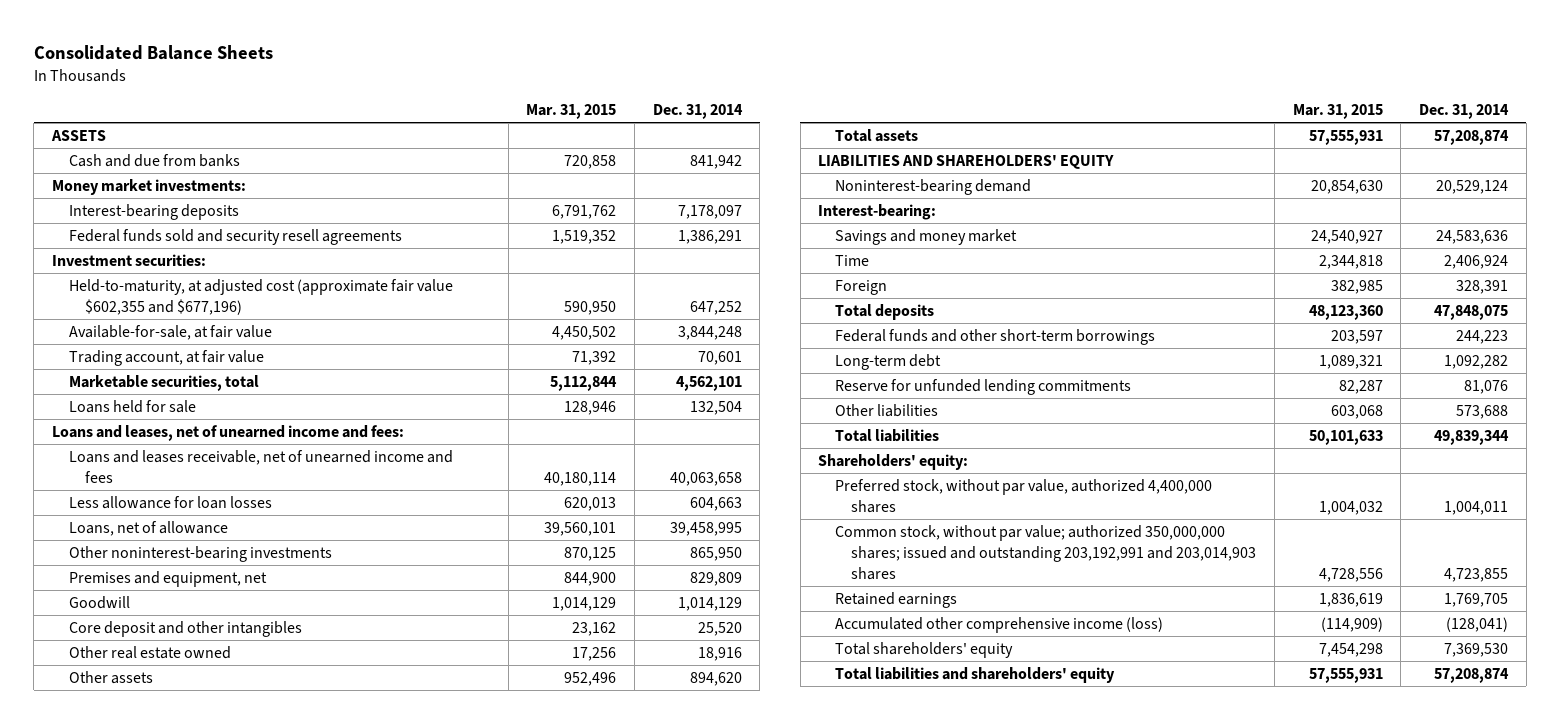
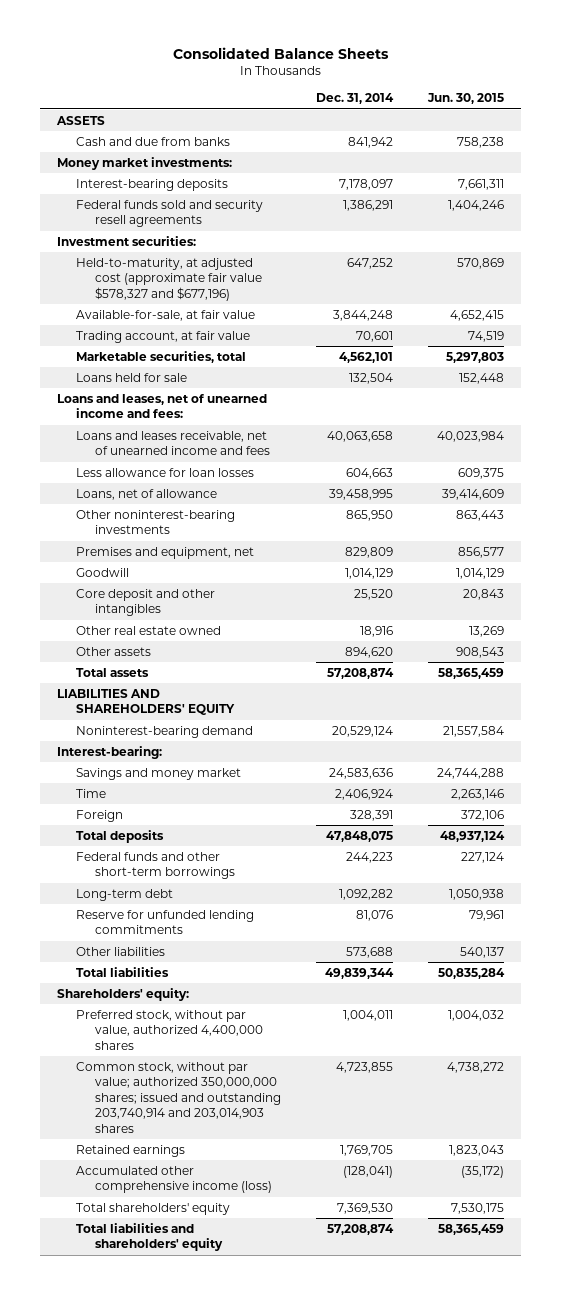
- | Mar. 31, 2015 | Dec. 31, 2014
+ | Dec. 31, 2014 | Jun. 30, 2015
- Held-to-maturity, at adjusted cost (approximate fair value $602,355 and $677,196) | 590,950 | 647,252
+ Held-to-maturity, at adjusted cost (approximate fair value $578,327 and $677,196) | 647,252 | 570,869
- Common stock, without par value; authorized 350,000,000 shares; issued and outstanding 203,192,991 and 203,014,903 shares | 4,728,556 | 4,723,855
+ Common stock, without par value; authorized 350,000,000 shares; issued and outstanding 203,740,914 and 203,014,903 shares | 4,723,855 | 4,738,272

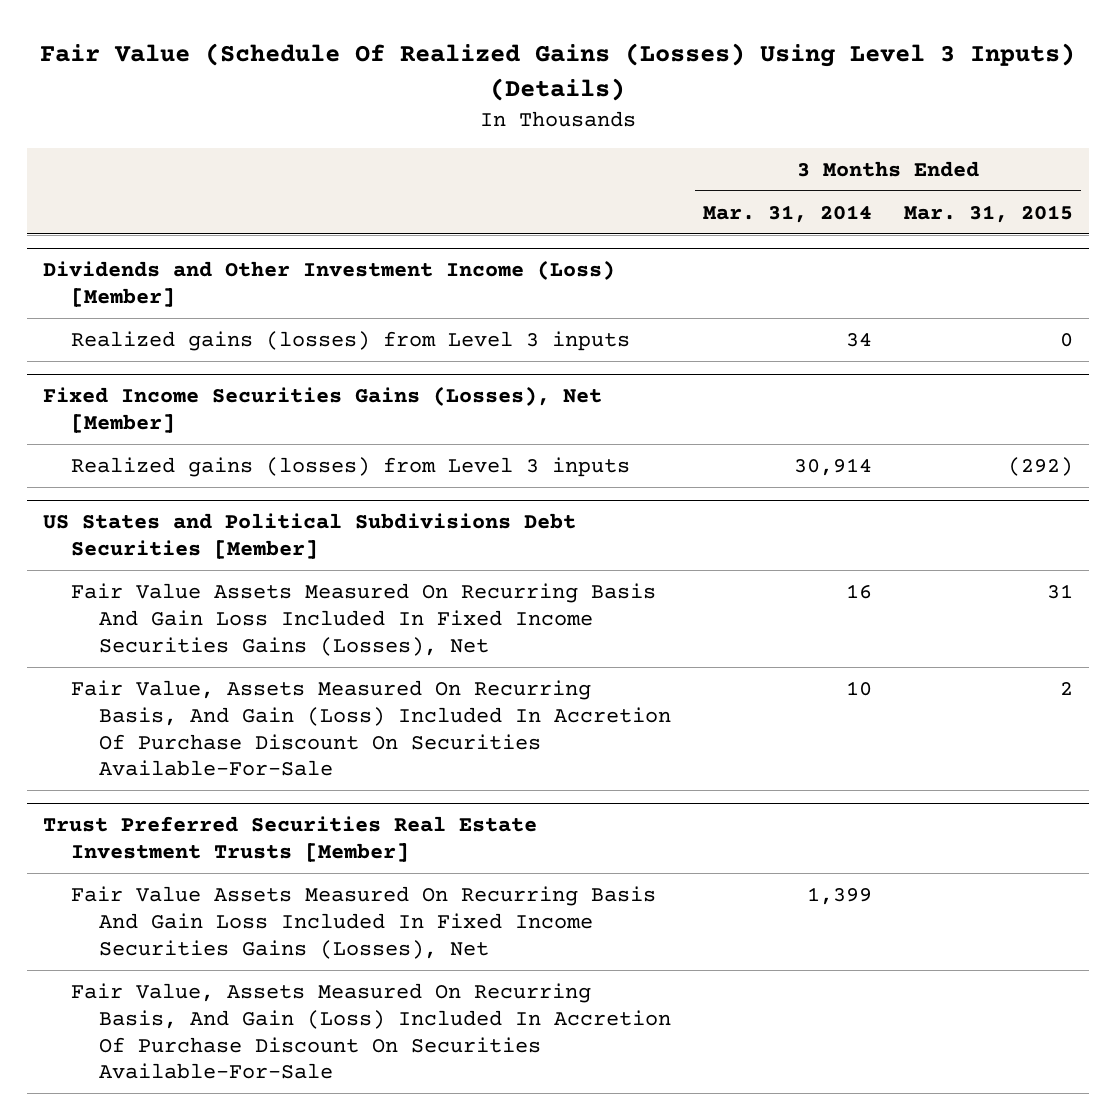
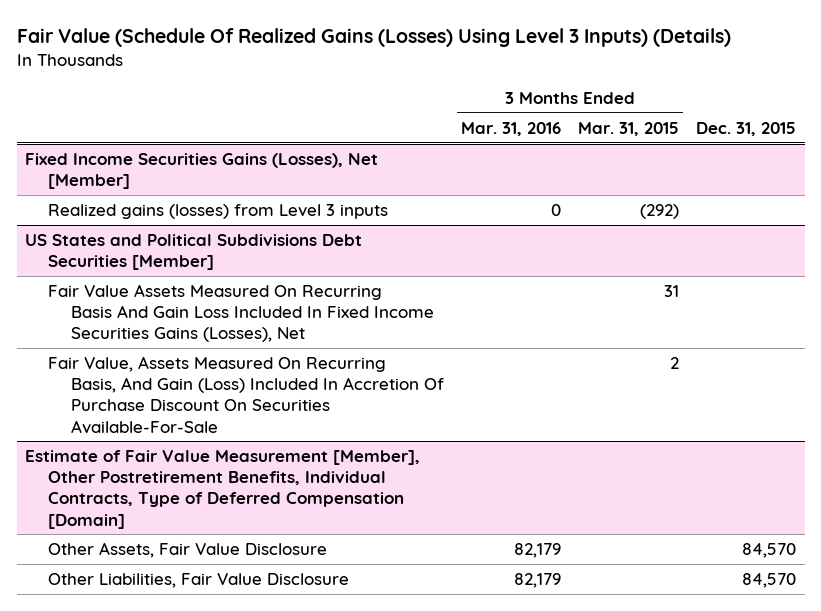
- | 3 Months Ended Mar. 31, 2014 | 3 Months Ended Mar. 31, 2015
+ | 3 Months Ended Mar. 31, 2016 | 3 Months Ended Mar. 31, 2015 | Dec. 31, 2015
- Dividends and Other Investment Income (Loss) [Member]
- Realized gains (losses) from Level 3 inputs | 34 | 0
- Trust Preferred Securities Real Estate Investment Trusts [Member]
- Fair Value Assets Measured On Recurring Basis And Gain Loss Included In Fixed Income Securities Gains (Losses), Net | 1,399 |
- Fair Value, Assets Measured On Recurring Basis, And Gain (Loss) Included In Accretion Of Purchase Discount On Securities Available-For-Sale
+ Estimate of Fair Value Measurement [Member], Other Postretirement Benefits, Individual Contracts, Type of Deferred Compensation [Domain]
+ Other Assets, Fair Value Disclosure | 82,179 | | 84,570
+ Other Liabilities, Fair Value Disclosure | 82,179 | | 84,570

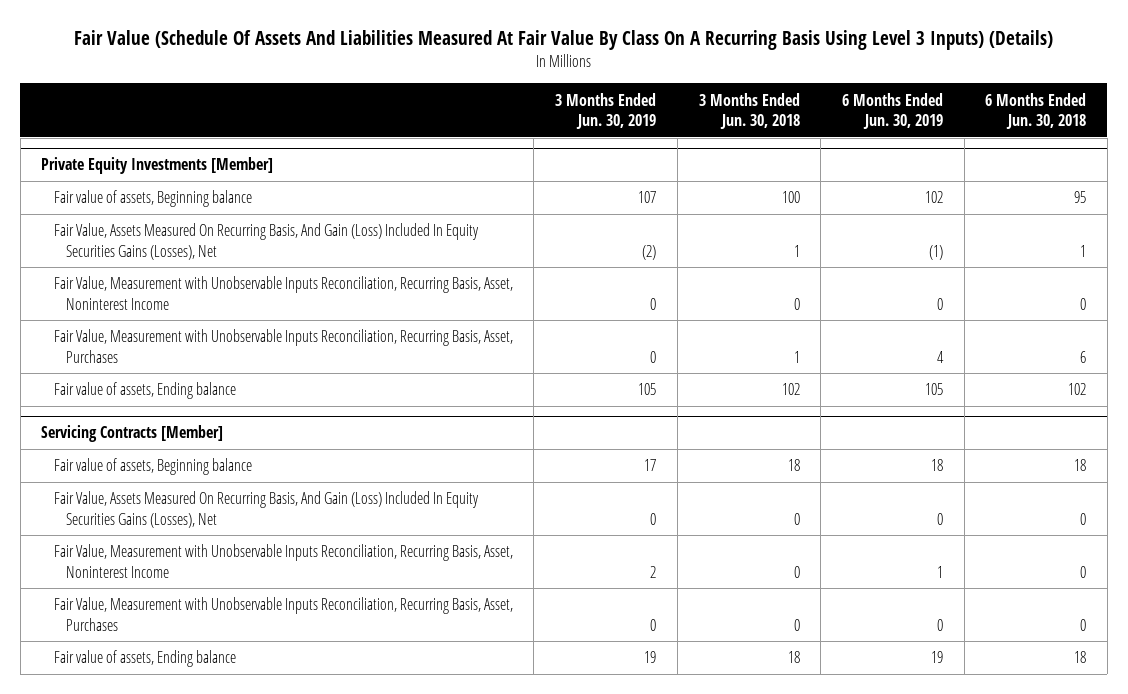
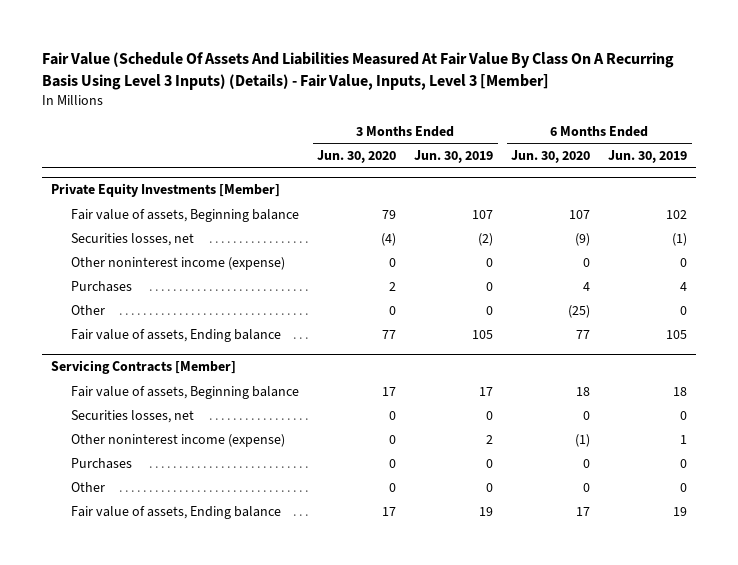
- Fair Value (Schedule Of Assets And Liabilities Measured At Fair Value By Class On A Recurring Basis Using Level 3 Inputs) (Details)
+ Fair Value (Schedule Of Assets And Liabilities Measured At Fair Value By Class On A Recurring Basis Using Level 3 Inputs) (Details) - Fair Value, Inputs, Level 3 [Member]
- | 3 Months Ended Jun. 30, 2019 | 3 Months Ended Jun. 30, 2018 | 6 Months Ended Jun. 30, 2019 | 6 Months Ended Jun. 30, 2018
+ | 3 Months Ended Jun. 30, 2020 | 3 Months Ended Jun. 30, 2019 | 6 Months Ended Jun. 30, 2020 | 6 Months Ended Jun. 30, 2019
@ Private Equity Investments [Member]
- Fair Value, Assets Measured On Recurring Basis, And Gain (Loss) Included In Equity Securities Gains (Losses), Net | (2) | 1 | (1) | 1
- Fair Value, Measurement with Unobservable Inputs Reconciliation, Recurring Basis, Asset, Noninterest Income | 0 | 0 | 0 | 0
- Fair Value, Measurement with Unobservable Inputs Reconciliation, Recurring Basis, Asset, Purchases | 0 | 1 | 4 | 6
+ Securities losses, net | (4) | (2) | (9) | (1)
+ Other noninterest income (expense) | 0 | 0 | 0 | 0
+ Purchases | 2 | 0 | 4 | 4
+ Other | 0 | 0 | (25) | 0
@ Servicing Contracts [Member]
- Fair Value, Assets Measured On Recurring Basis, And Gain (Loss) Included In Equity Securities Gains (Losses), Net | 0 | 0 | 0 | 0
- Fair Value, Measurement with Unobservable Inputs Reconciliation, Recurring Basis, Asset, Noninterest Income | 2 | 0 | 1 | 0
- Fair Value, Measurement with Unobservable Inputs Reconciliation, Recurring Basis, Asset, Purchases | 0 | 0 | 0 | 0
+ Securities losses, net | 0 | 0 | 0 | 0
+ Other noninterest income (expense) | 0 | 2 | (1) | 1
+ Purchases | 0 | 0 | 0 | 0
+ Other | 0 | 0 | 0 | 0

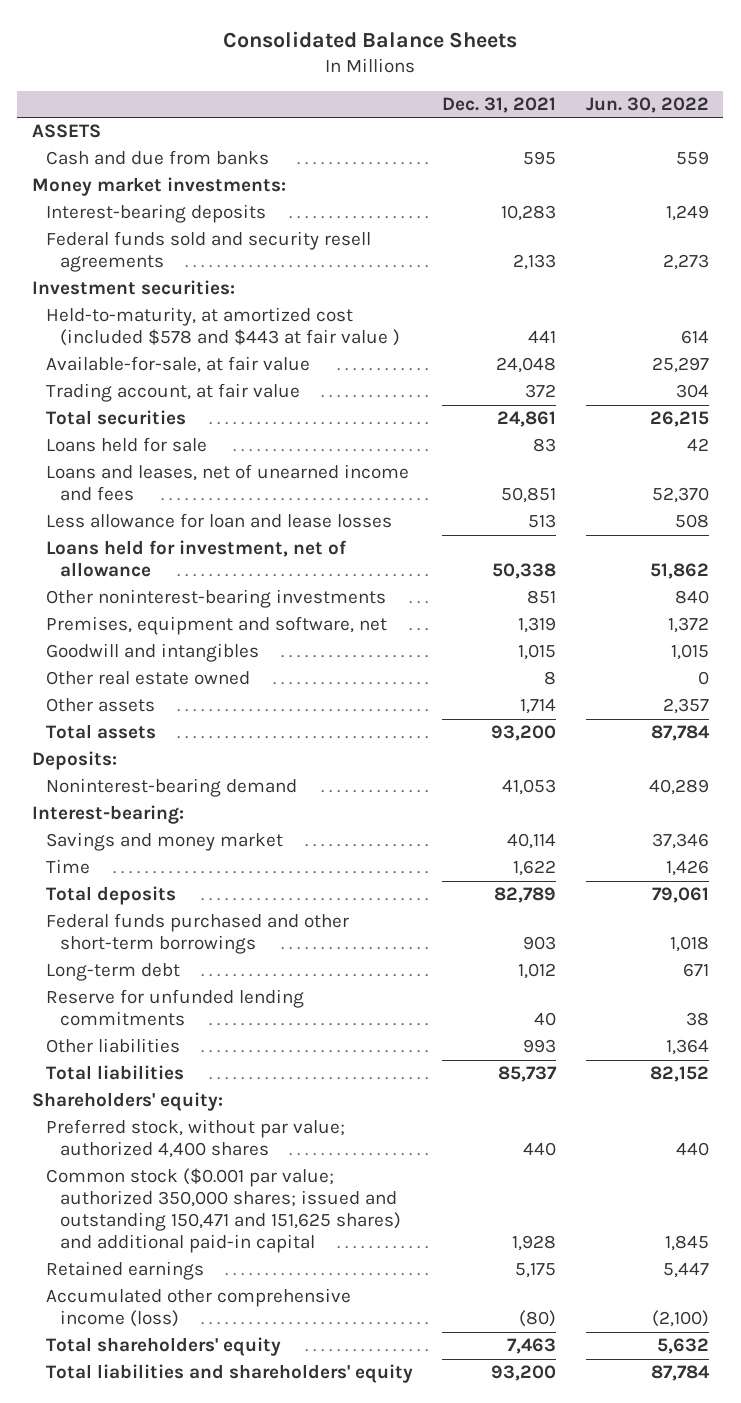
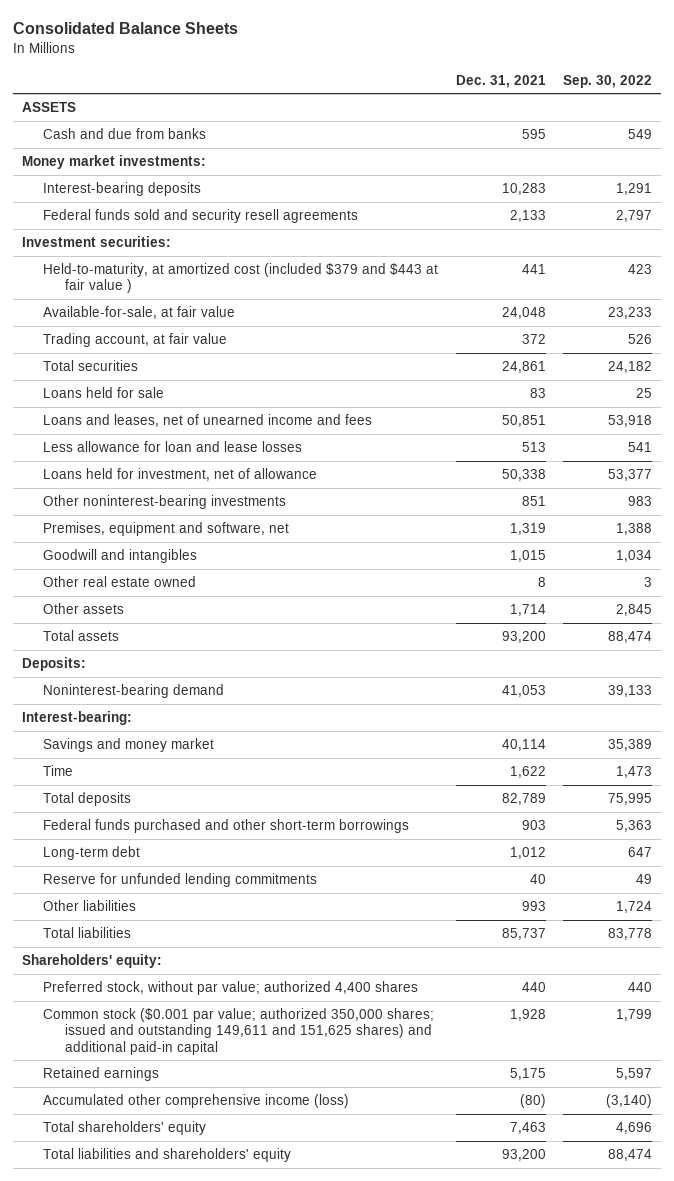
- | Dec. 31, 2021 | Jun. 30, 2022
+ | Dec. 31, 2021 | Sep. 30, 2022
- Held-to-maturity, at amortized cost (included $578 and $443 at fair value ) | 441 | 614
+ Held-to-maturity, at amortized cost (included $379 and $443 at fair value ) | 441 | 423
- Common stock ($0.001 par value; authorized 350,000 shares; issued and outstanding 150,471 and 151,625 shares) and additional paid-in capital | 1,928 | 1,845
+ Common stock ($0.001 par value; authorized 350,000 shares; issued and outstanding 149,611 and 151,625 shares) and additional paid-in capital | 1,928 | 1,799

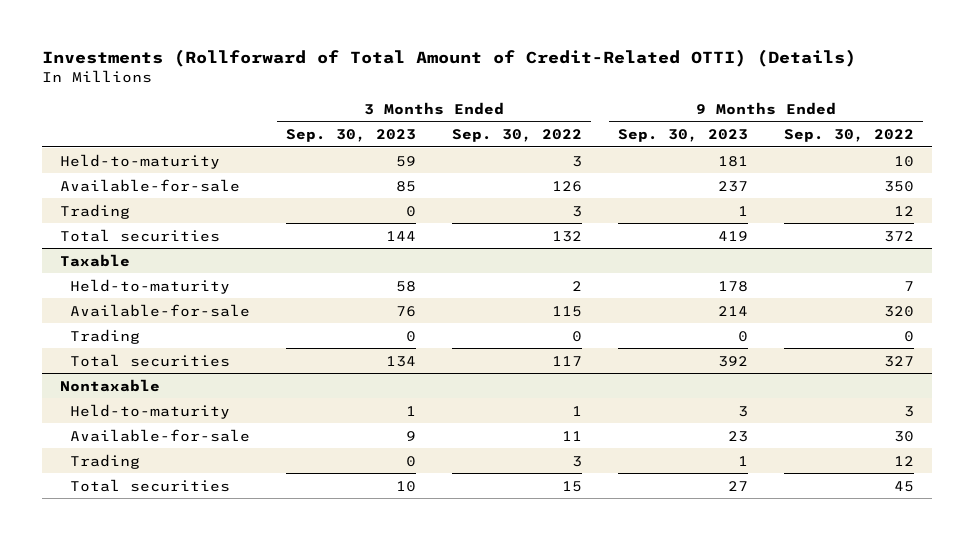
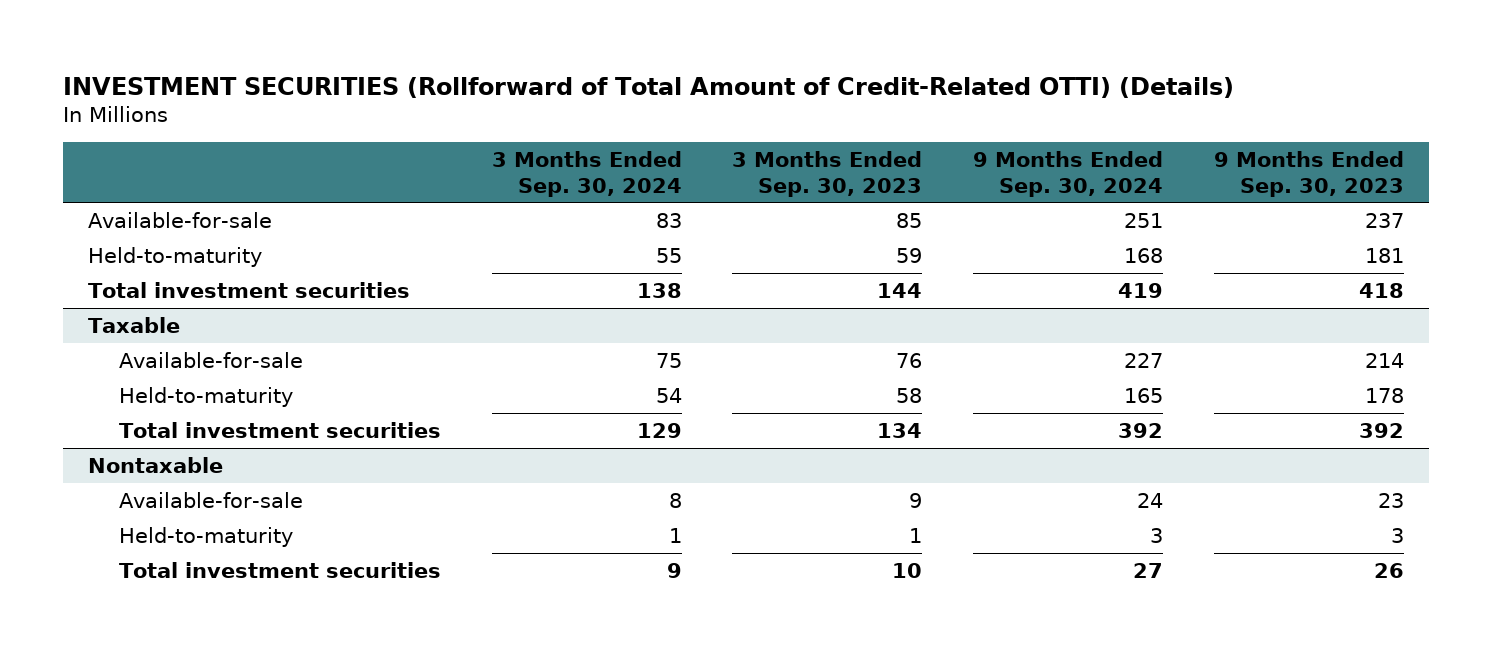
- Investments (Rollforward of Total Amount of Credit-Related OTTI) (Details)
+ INVESTMENT SECURITIES (Rollforward of Total Amount of Credit-Related OTTI) (Details)
- | 3 Months Ended Sep. 30, 2023 | 3 Months Ended Sep. 30, 2022 | 9 Months Ended Sep. 30, 2023 | 9 Months Ended Sep. 30, 2022
+ | 3 Months Ended Sep. 30, 2024 | 3 Months Ended Sep. 30, 2023 | 9 Months Ended Sep. 30, 2024 | 9 Months Ended Sep. 30, 2023
- Trading | 0 | 3 | 1 | 12
- Total securities | 144 | 132 | 419 | 372
moved down: Held-to-maturity | 55 | 59 | 168 | 181
+ Total investment securities | 138 | 144 | 419 | 418
@ Taxable
- Trading | 0 | 0 | 0 | 0
- Total securities | 134 | 117 | 392 | 327
moved down: Held-to-maturity | 54 | 58 | 165 | 178
+ Total investment securities | 129 | 134 | 392 | 392
@ Nontaxable
- Trading | 0 | 3 | 1 | 12
- Total securities | 10 | 15 | 27 | 45
moved down: Held-to-maturity | 1 | 1 | 3 | 3
+ Total investment securities | 9 | 10 | 27 | 26

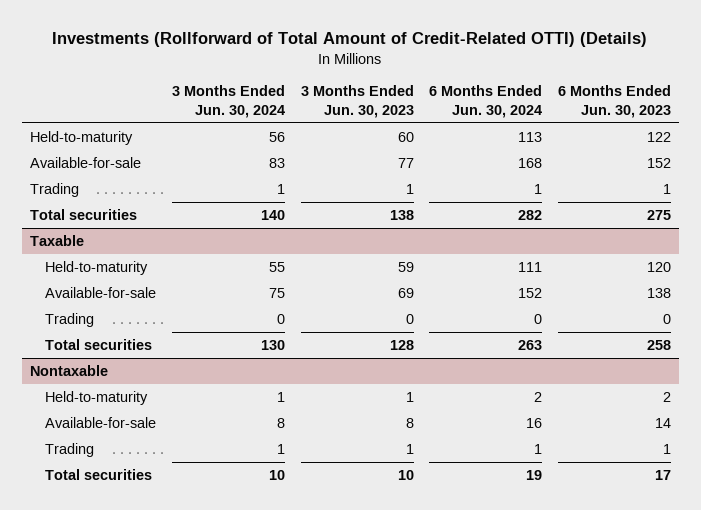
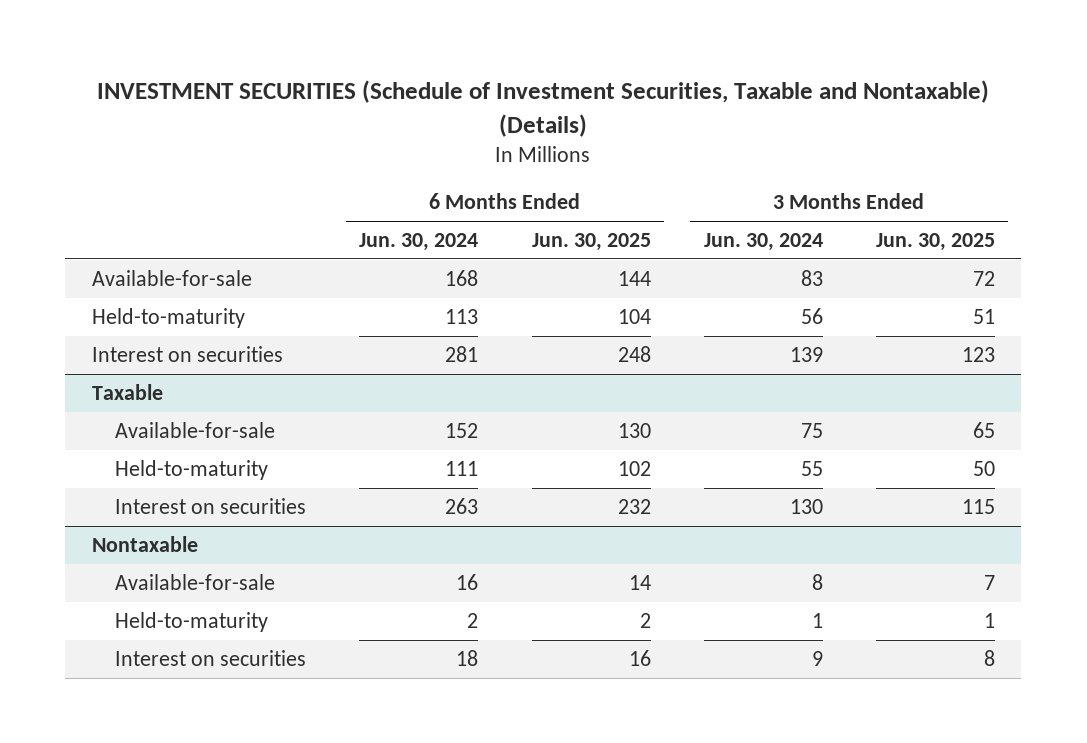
- Investments (Rollforward of Total Amount of Credit-Related OTTI) (Details)
+ INVESTMENT SECURITIES (Schedule of Investment Securities, Taxable and Nontaxable) (Details)
- | 3 Months Ended Jun. 30, 2024 | 3 Months Ended Jun. 30, 2023 | 6 Months Ended Jun. 30, 2024 | 6 Months Ended Jun. 30, 2023
+ | 6 Months Ended Jun. 30, 2024 | 6 Months Ended Jun. 30, 2025 | 3 Months Ended Jun. 30, 2024 | 3 Months Ended Jun. 30, 2025
- Trading | 1 | 1 | 1 | 1
- Total securities | 140 | 138 | 282 | 275
moved down: Held-to-maturity | 113 | 104 | 56 | 51
+ Interest on securities | 281 | 248 | 139 | 123
@ Taxable
- Trading | 0 | 0 | 0 | 0
- Total securities | 130 | 128 | 263 | 258
moved down: Held-to-maturity | 111 | 102 | 55 | 50
+ Interest on securities | 263 | 232 | 130 | 115
@ Nontaxable
- Trading | 1 | 1 | 1 | 1
- Total securities | 10 | 10 | 19 | 17
moved down: Held-to-maturity | 2 | 2 | 1 | 1
+ Interest on securities | 18 | 16 | 9 | 8

